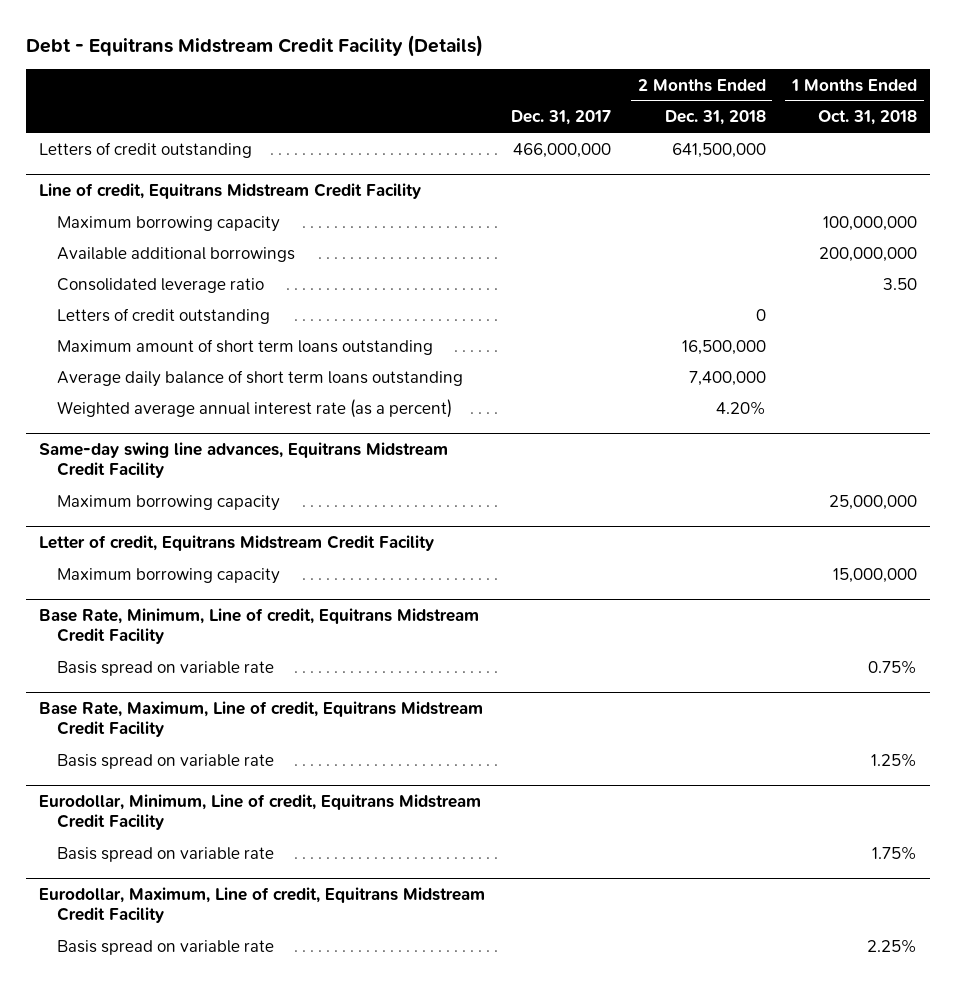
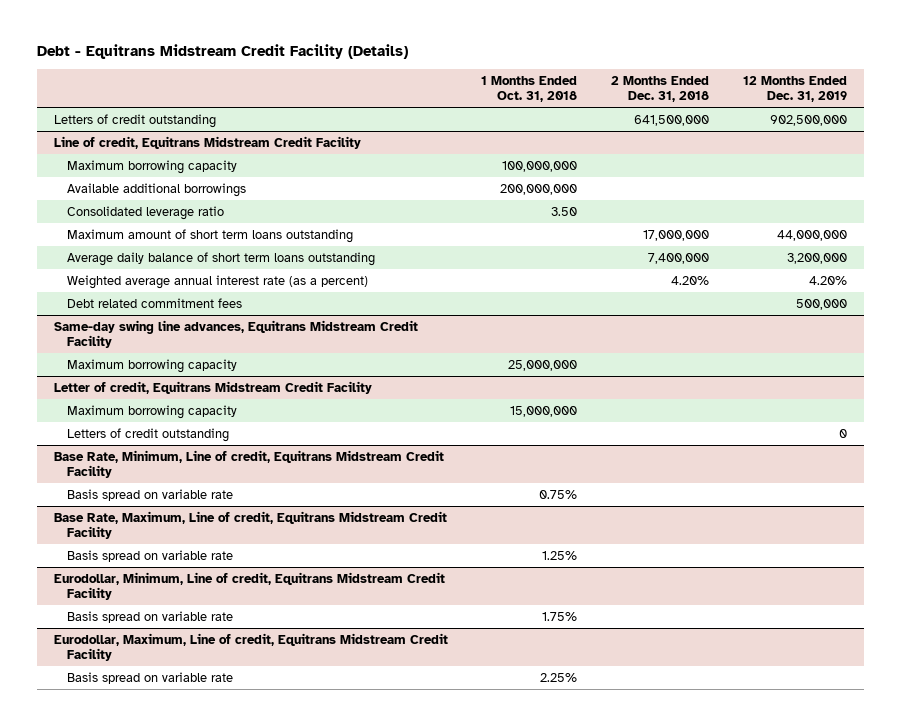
- | Dec. 31, 2017 | 2 Months Ended Dec. 31, 2018 | 1 Months Ended Oct. 31, 2018
+ | 1 Months Ended Oct. 31, 2018 | 2 Months Ended Dec. 31, 2018 | 12 Months Ended Dec. 31, 2019
@ Line of credit, Equitrans Midstream Credit Facility
- Letters of credit outstanding | | 0 |
- Maximum amount of short term loans outstanding | | 16,500,000 |
+ Maximum amount of short term loans outstanding | | 17,000,000 | 44,000,000
+ Debt related commitment fees | | | 500,000
@ Letter of credit, Equitrans Midstream Credit Facility
+ Letters of credit outstanding | | | 0

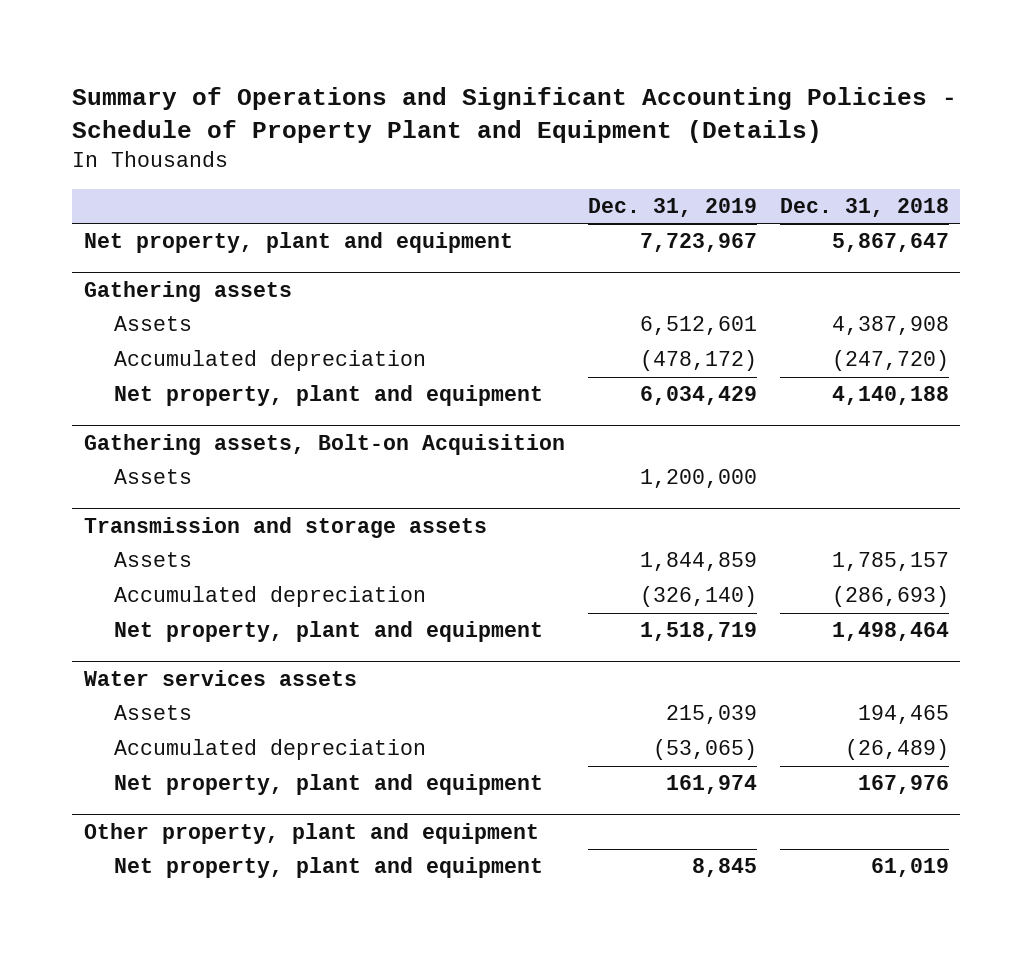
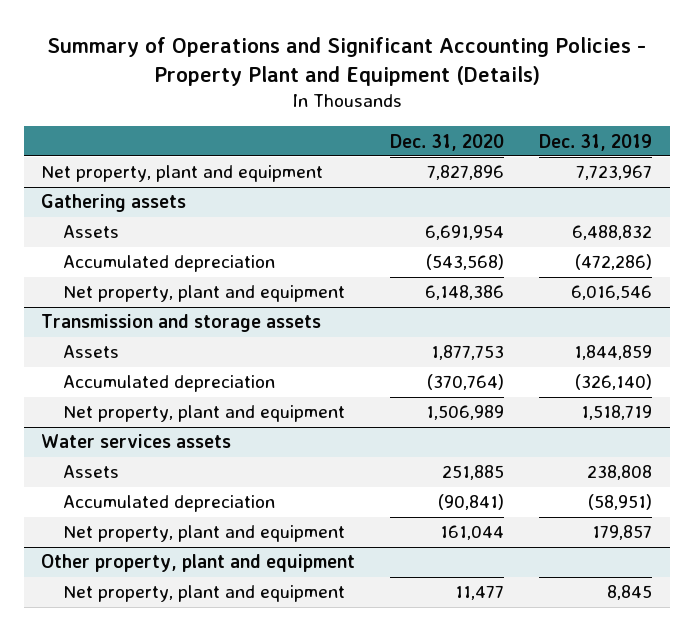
- Summary of Operations and Significant Accounting Policies - Schedule of Property Plant and Equipment (Details)
+ Summary of Operations and Significant Accounting Policies - Property Plant and Equipment (Details)
- | Dec. 31, 2019 | Dec. 31, 2018
+ | Dec. 31, 2020 | Dec. 31, 2019
@ Gathering assets
- Assets | 6,512,601 | 4,387,908
- Accumulated depreciation | (478,172) | (247,720)
- Net property, plant and equipment | 6,034,429 | 4,140,188
- Gathering assets, Bolt-on Acquisition
- Assets | 1,200,000 |
@ Gathering assets
+ Assets | 6,691,954 | 6,488,832
+ Accumulated depreciation | (543,568) | (472,286)
+ Net property, plant and equipment | 6,148,386 | 6,016,546
@ Water services assets
- Assets | 215,039 | 194,465
- Accumulated depreciation | (53,065) | (26,489)
- Net property, plant and equipment | 161,974 | 167,976
+ Assets | 251,885 | 238,808
+ Accumulated depreciation | (90,841) | (58,951)
+ Net property, plant and equipment | 161,044 | 179,857

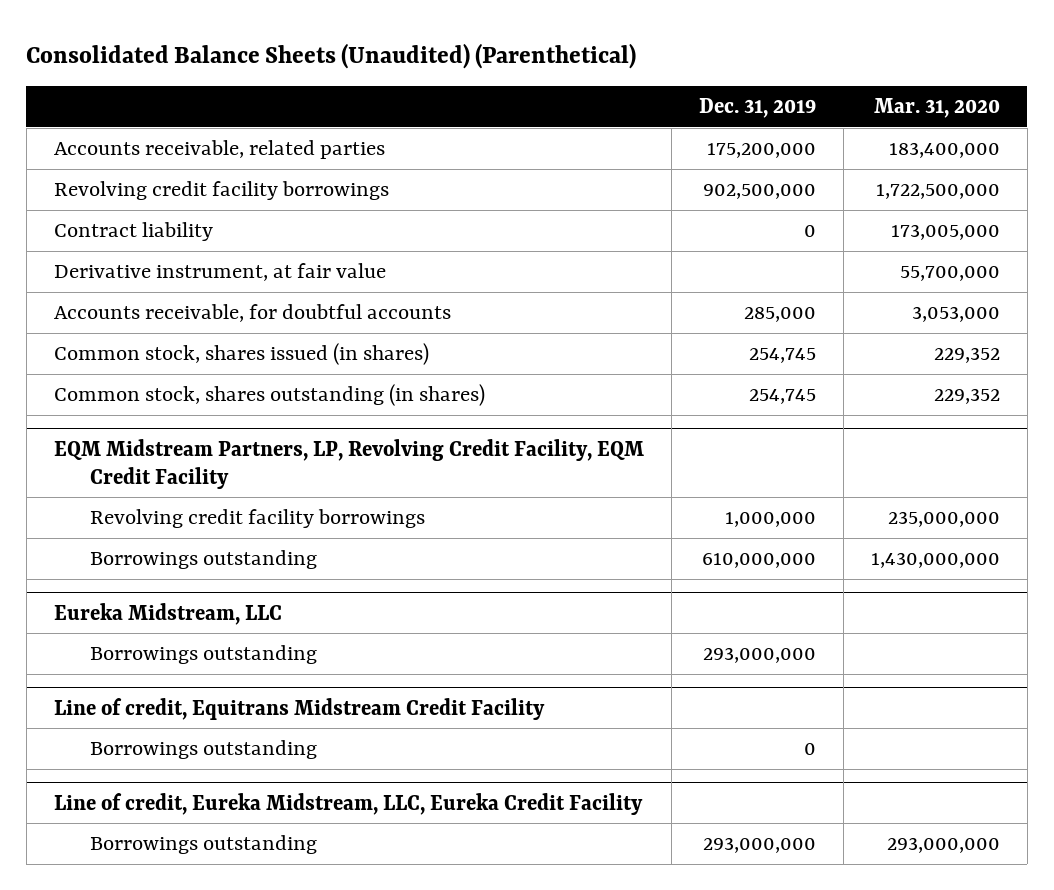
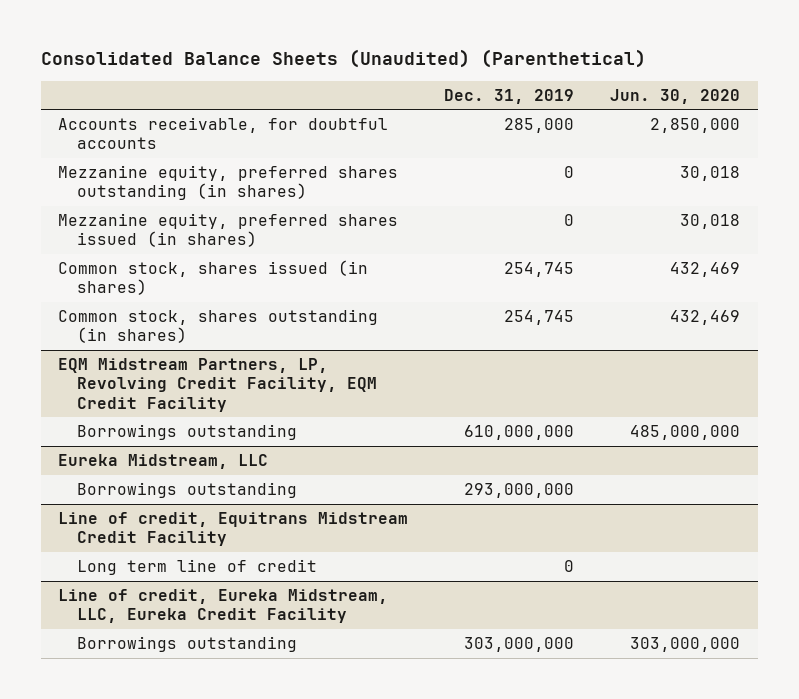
- | Dec. 31, 2019 | Mar. 31, 2020
+ | Dec. 31, 2019 | Jun. 30, 2020
- Accounts receivable, related parties | 175,200,000 | 183,400,000
- Revolving credit facility borrowings | 902,500,000 | 1,722,500,000
- Contract liability | 0 | 173,005,000
- Derivative instrument, at fair value | | 55,700,000
+ Mezzanine equity, preferred shares outstanding (in shares) | 0 | 30,018
+ Mezzanine equity, preferred shares issued (in shares) | 0 | 30,018
@ EQM Midstream Partners, LP, Revolving Credit Facility, EQM Credit Facility
- Revolving credit facility borrowings | 1,000,000 | 235,000,000
@ Line of credit, Equitrans Midstream Credit Facility
- Borrowings outstanding | 0 |
+ Long term line of credit | 0 |
@ Line of credit, Eureka Midstream, LLC, Eureka Credit Facility
- Borrowings outstanding | 293,000,000 | 293,000,000
+ Borrowings outstanding | 303,000,000 | 303,000,000

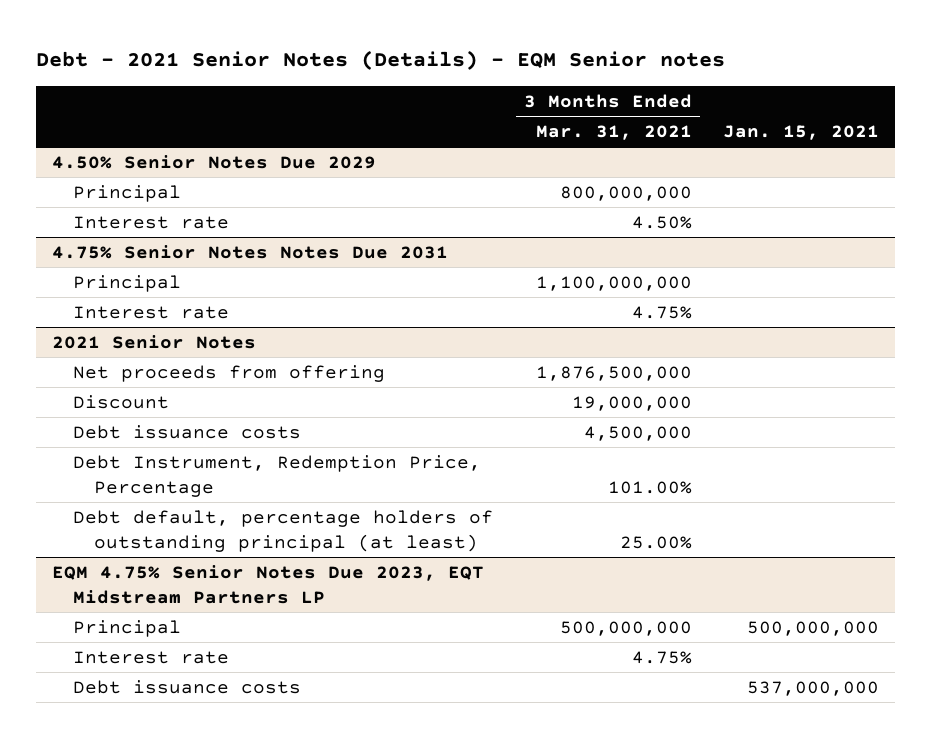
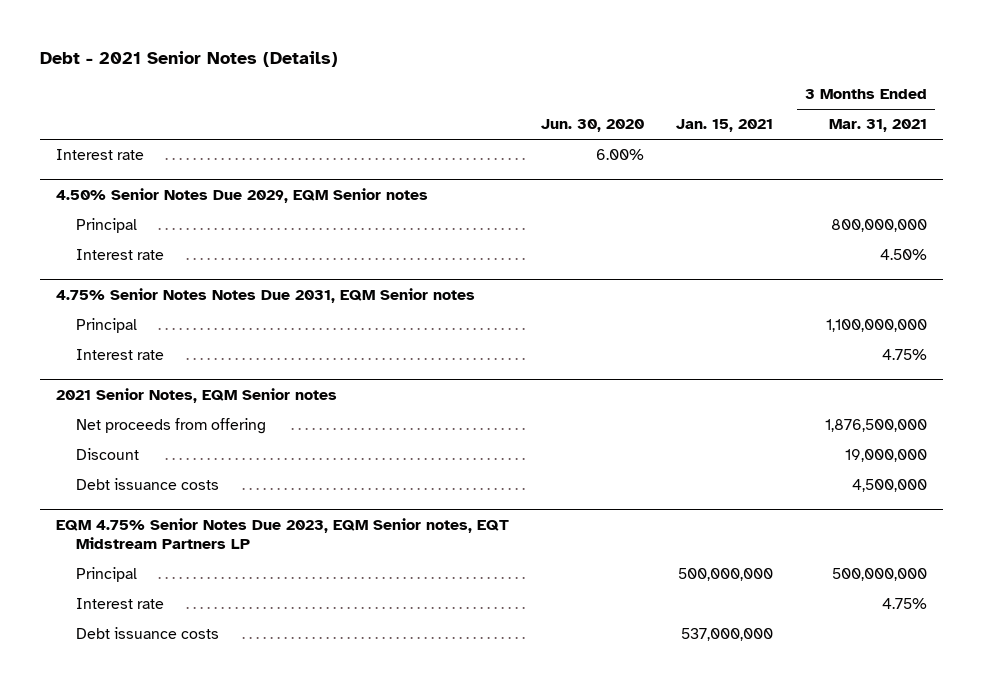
- Debt - 2021 Senior Notes (Details) - EQM Senior notes
+ Debt - 2021 Senior Notes (Details)
- | 3 Months Ended Mar. 31, 2021 | Jan. 15, 2021
+ | Jun. 30, 2020 | Jan. 15, 2021 | 3 Months Ended Mar. 31, 2021
- 4.50% Senior Notes Due 2029
+ Interest rate | 6.00% | |
+ 4.50% Senior Notes Due 2029, EQM Senior notes
- 4.75% Senior Notes Notes Due 2031
+ 4.75% Senior Notes Notes Due 2031, EQM Senior notes
- 2021 Senior Notes
+ 2021 Senior Notes, EQM Senior notes
- Debt Instrument, Redemption Price, Percentage | 101.00% |
- Debt default, percentage holders of outstanding principal (at least) | 25.00% |
- EQM 4.75% Senior Notes Due 2023, EQT Midstream Partners LP
+ EQM 4.75% Senior Notes Due 2023, EQM Senior notes, EQT Midstream Partners LP

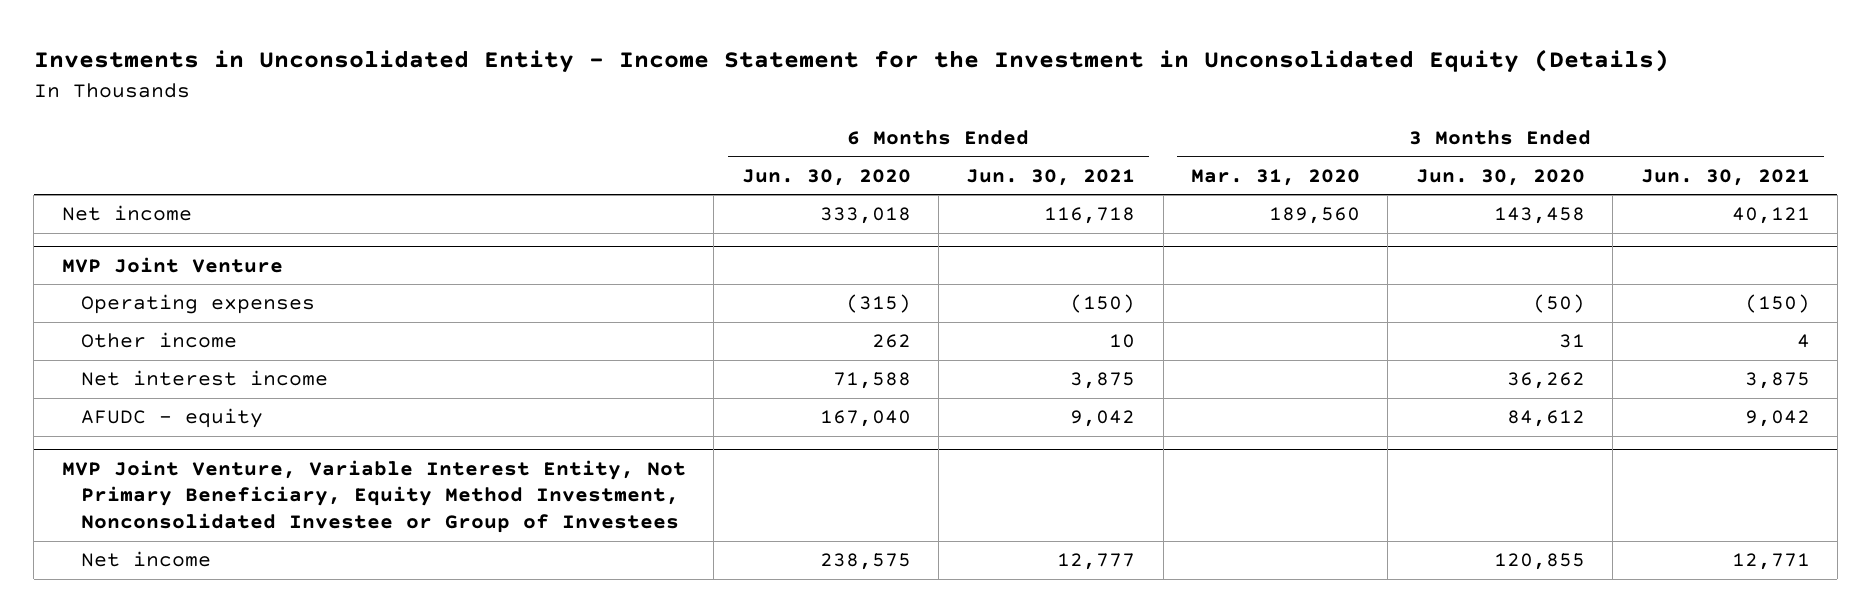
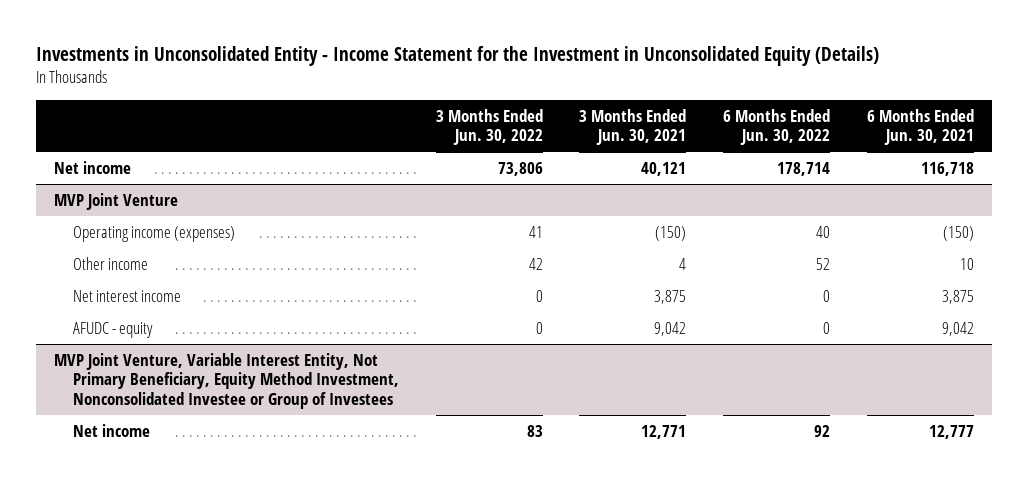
- | 6 Months Ended Jun. 30, 2020 | 6 Months Ended Jun. 30, 2021 | 3 Months Ended Mar. 31, 2020 | 3 Months Ended Jun. 30, 2020 | 3 Months Ended Jun. 30, 2021
+ | 3 Months Ended Jun. 30, 2022 | 3 Months Ended Jun. 30, 2021 | 6 Months Ended Jun. 30, 2022 | 6 Months Ended Jun. 30, 2021
@ MVP Joint Venture
- Operating expenses | (315) | (150) | | (50) | (150)
+ Operating income (expenses) | 41 | (150) | 40 | (150)

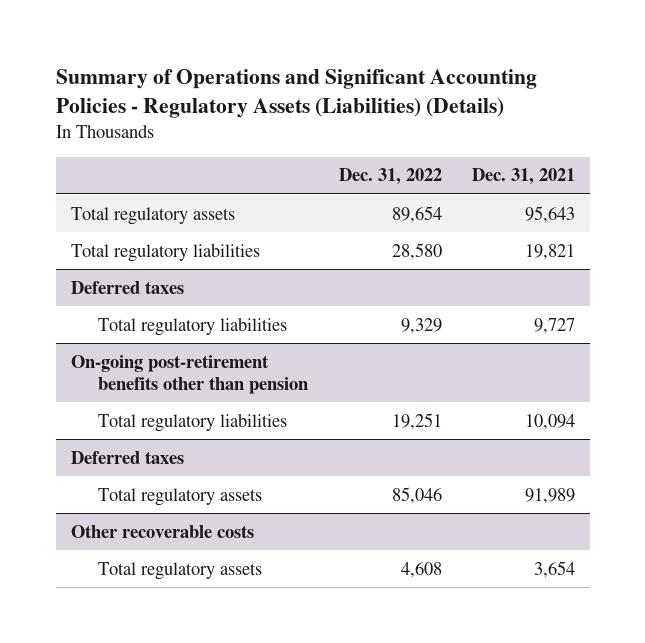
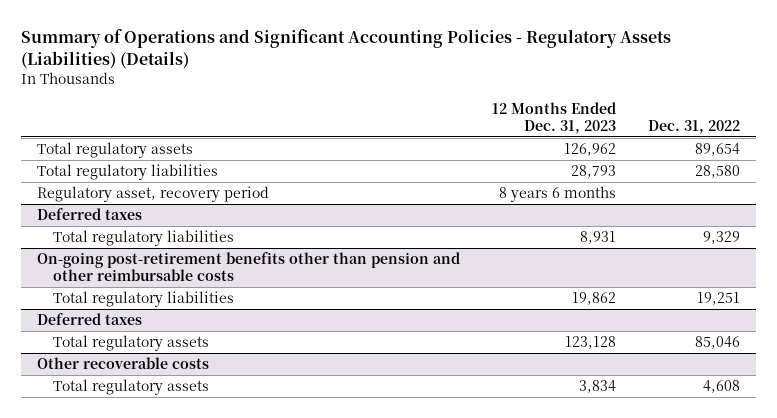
- | Dec. 31, 2022 | Dec. 31, 2021
+ | 12 Months Ended Dec. 31, 2023 | Dec. 31, 2022
+ Regulatory asset, recovery period | 8 years 6 months |
- On-going post-retirement benefits other than pension
+ On-going post-retirement benefits other than pension and other reimbursable costs

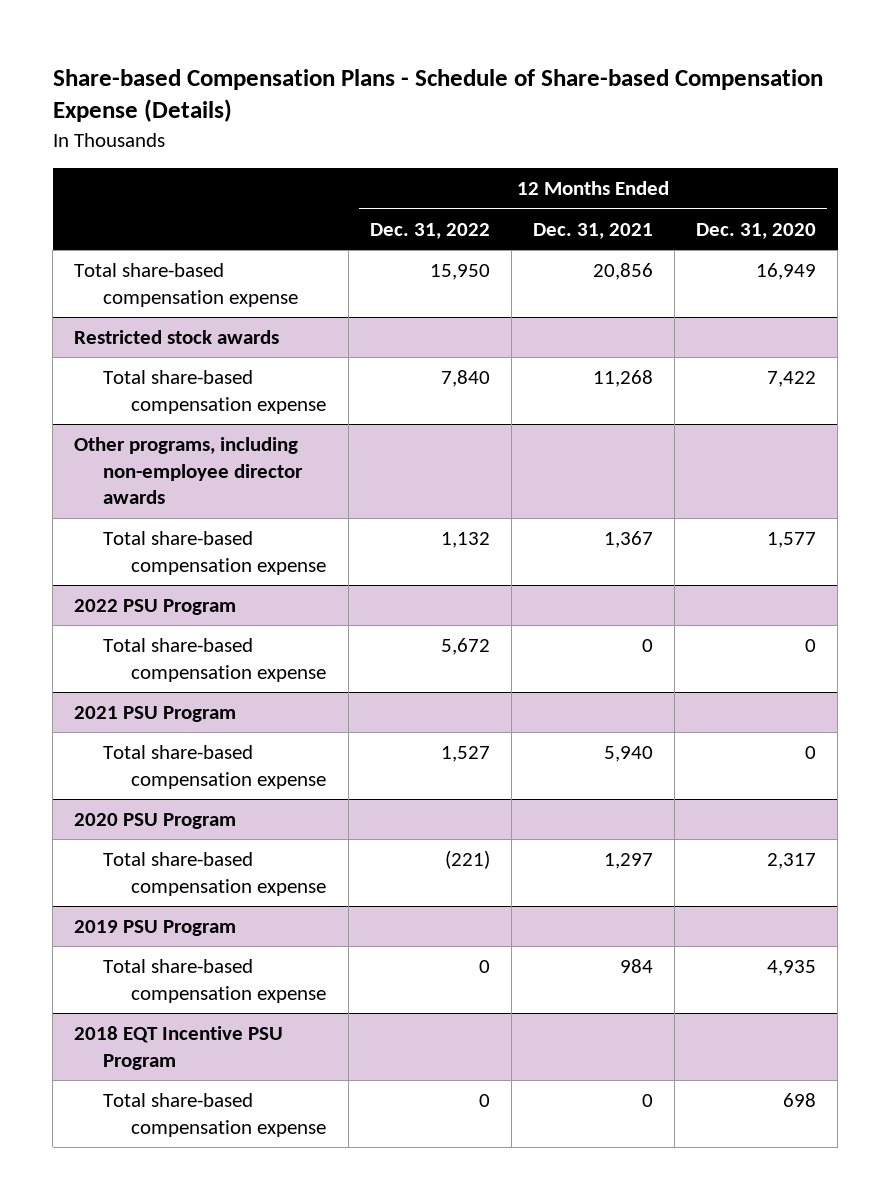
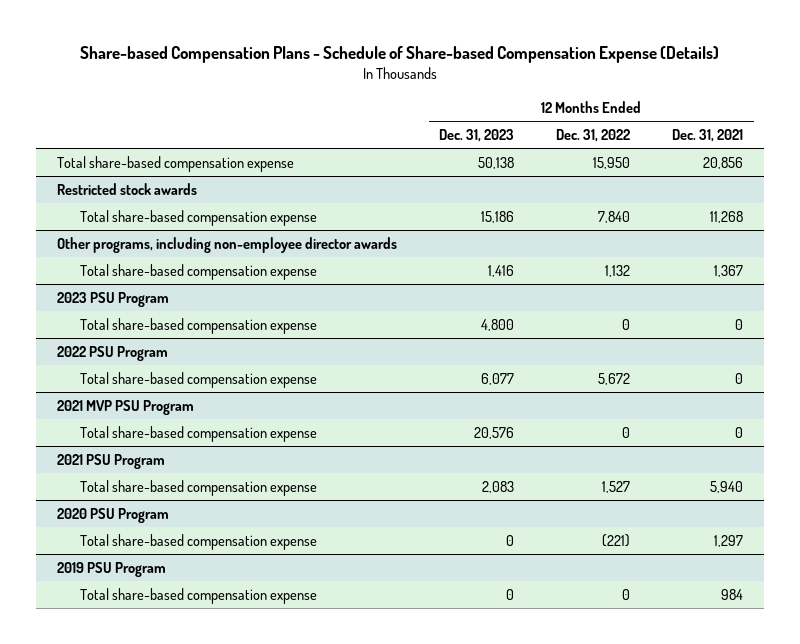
- | 12 Months Ended Dec. 31, 2022 | 12 Months Ended Dec. 31, 2021 | 12 Months Ended Dec. 31, 2020
+ | 12 Months Ended Dec. 31, 2023 | 12 Months Ended Dec. 31, 2022 | 12 Months Ended Dec. 31, 2021
+ 2023 PSU Program
+ Total share-based compensation expense | 4,800 | 0 | 0
+ 2021 MVP PSU Program
+ Total share-based compensation expense | 20,576 | 0 | 0
- 2018 EQT Incentive PSU Program
- Total share-based compensation expense | 0 | 0 | 698

